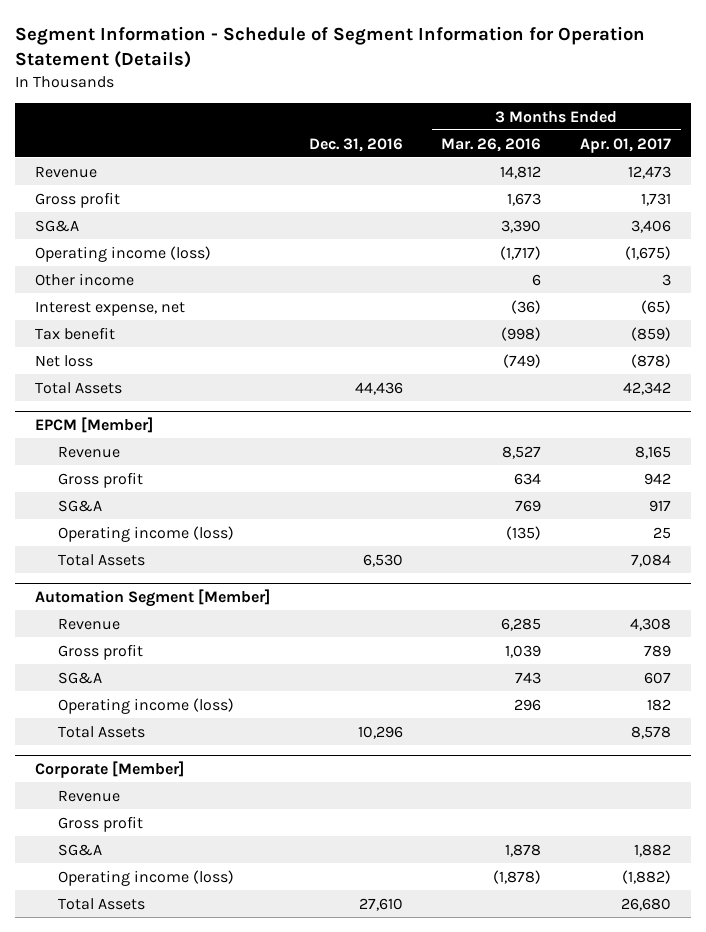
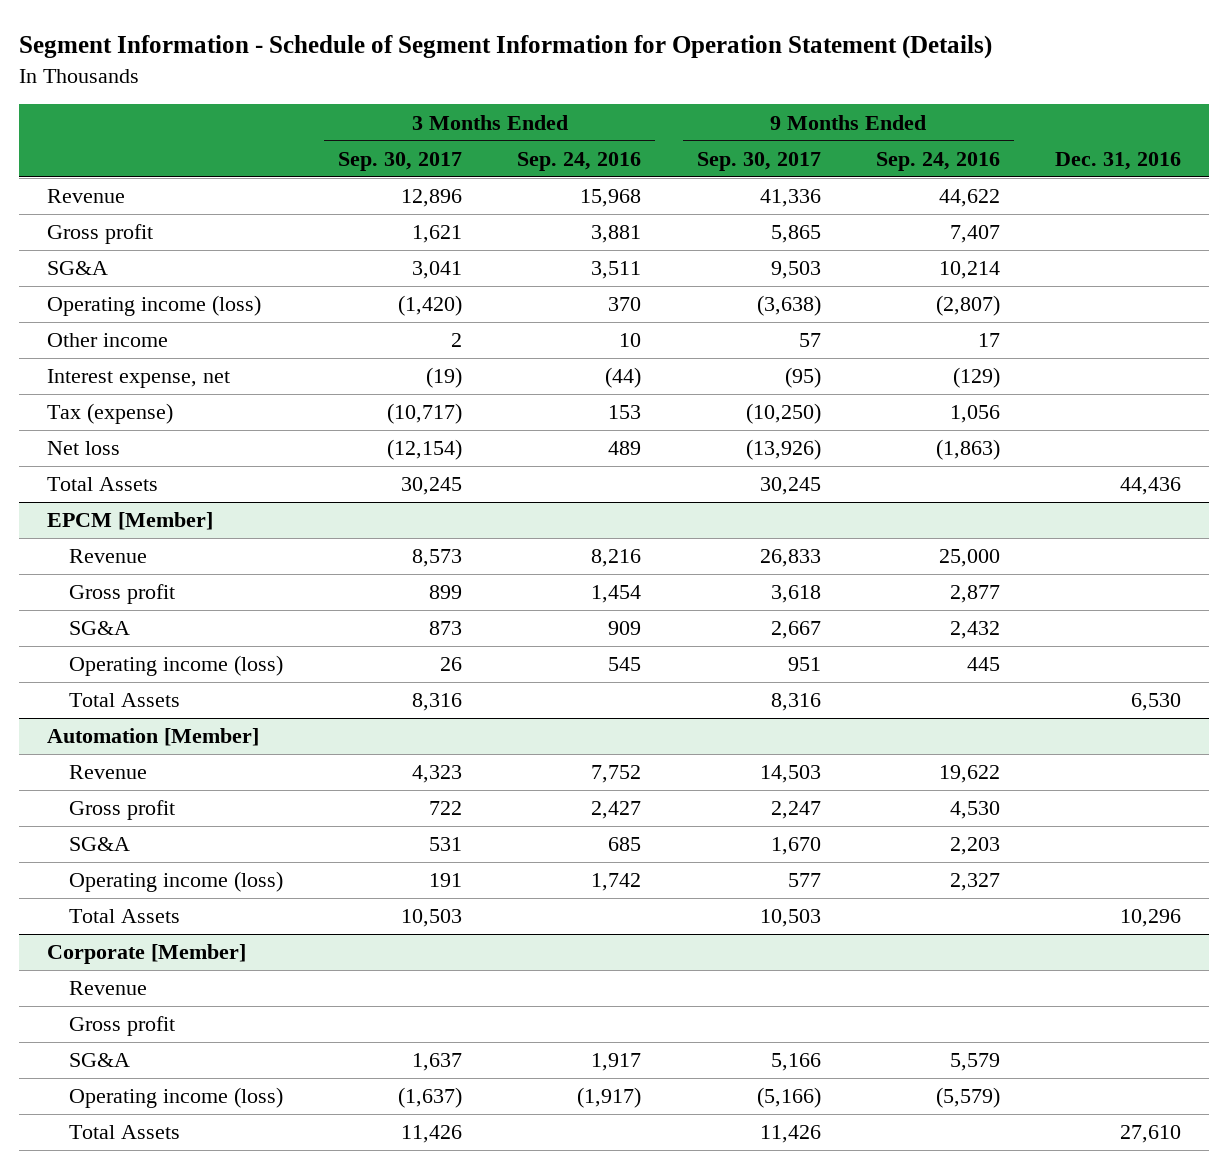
- | Dec. 31, 2016 | 3 Months Ended Mar. 26, 2016 | 3 Months Ended Apr. 01, 2017
+ | 3 Months Ended Sep. 30, 2017 | 3 Months Ended Sep. 24, 2016 | 9 Months Ended Sep. 30, 2017 | 9 Months Ended Sep. 24, 2016 | Dec. 31, 2016
- Tax benefit | | (998) | (859)
+ Tax (expense) | (10,717) | 153 | (10,250) | 1,056 |
- Automation Segment [Member]
+ Automation [Member]

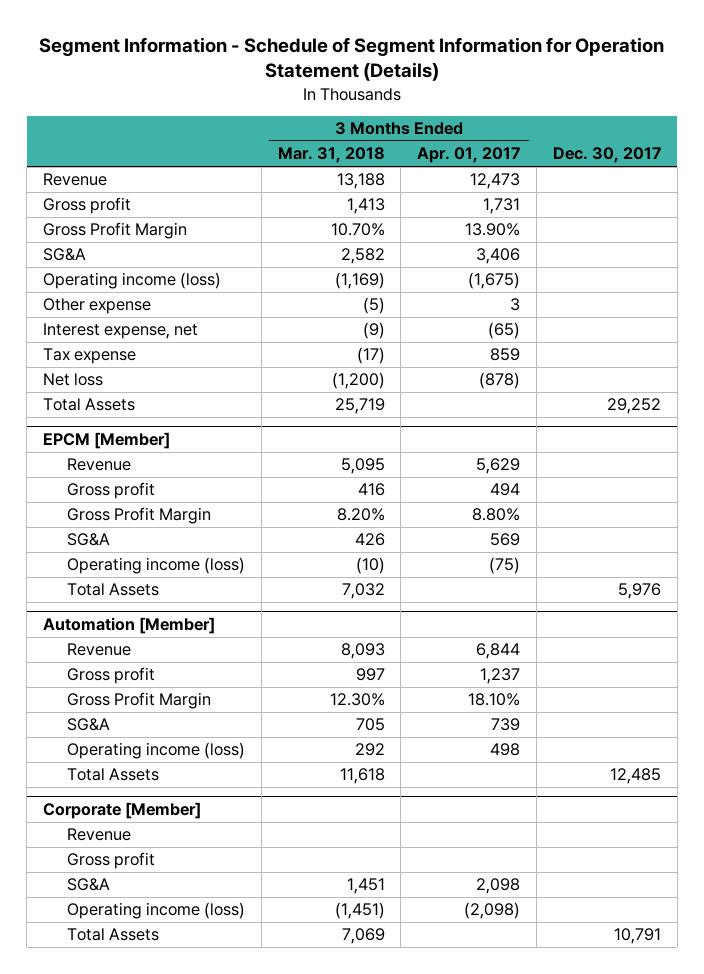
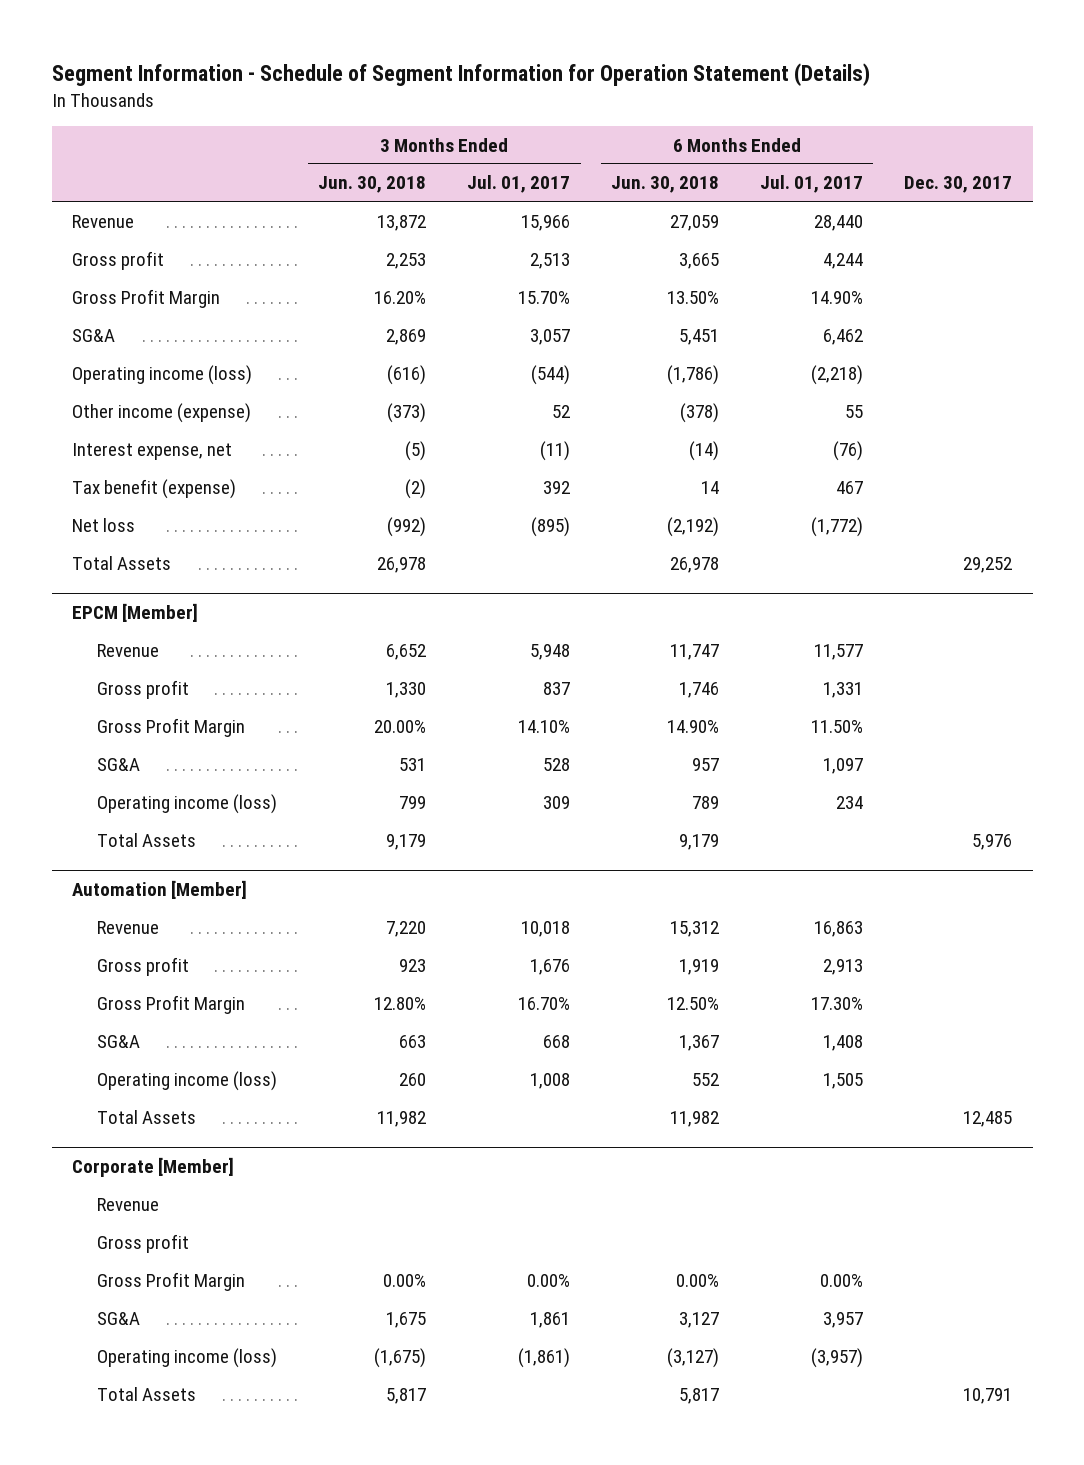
- | 3 Months Ended Mar. 31, 2018 | 3 Months Ended Apr. 01, 2017 | Dec. 30, 2017
+ | 3 Months Ended Jun. 30, 2018 | 3 Months Ended Jul. 01, 2017 | 6 Months Ended Jun. 30, 2018 | 6 Months Ended Jul. 01, 2017 | Dec. 30, 2017
- Other expense | (5) | 3 |
+ Other income (expense) | (373) | 52 | (378) | 55 |
- Tax expense | (17) | 859 |
+ Tax benefit (expense) | (2) | 392 | 14 | 467 |
@ Corporate [Member]
+ Gross Profit Margin | 0.00% | 0.00% | 0.00% | 0.00% |

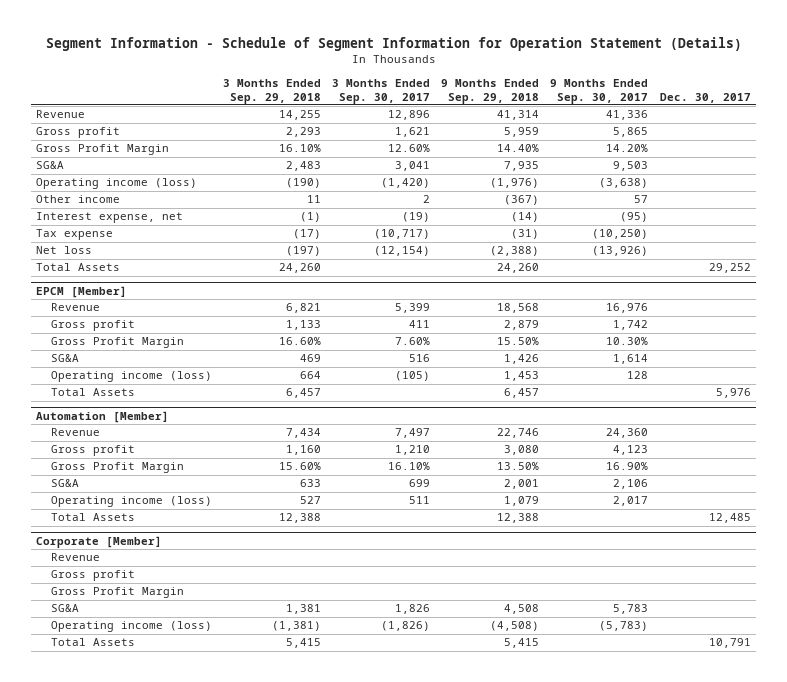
- | 3 Months Ended Jun. 30, 2018 | 3 Months Ended Jul. 01, 2017 | 6 Months Ended Jun. 30, 2018 | 6 Months Ended Jul. 01, 2017 | Dec. 30, 2017
+ | 3 Months Ended Sep. 29, 2018 | 3 Months Ended Sep. 30, 2017 | 9 Months Ended Sep. 29, 2018 | 9 Months Ended Sep. 30, 2017 | Dec. 30, 2017
- Other income (expense) | (373) | 52 | (378) | 55 |
+ Other income | 11 | 2 | (367) | 57 |
- Tax benefit (expense) | (2) | 392 | 14 | 467 |
+ Tax expense | (17) | (10,717) | (31) | (10,250) |

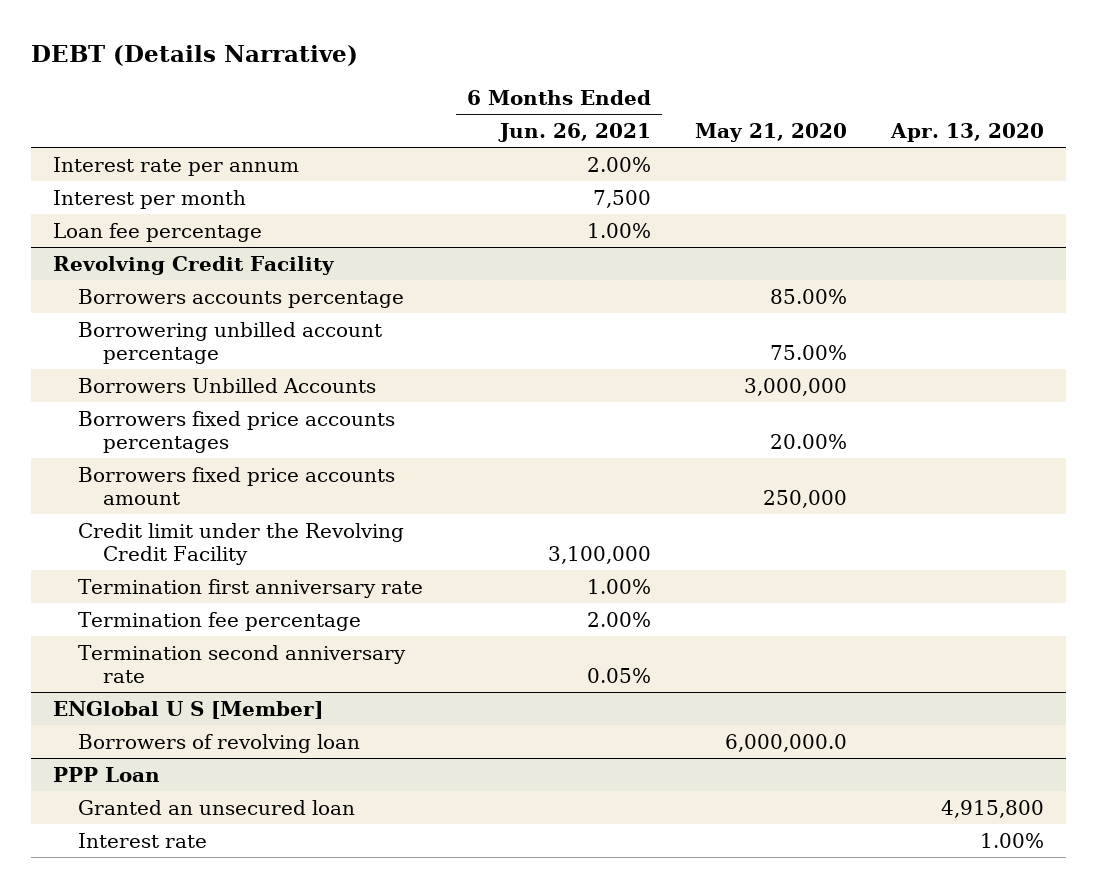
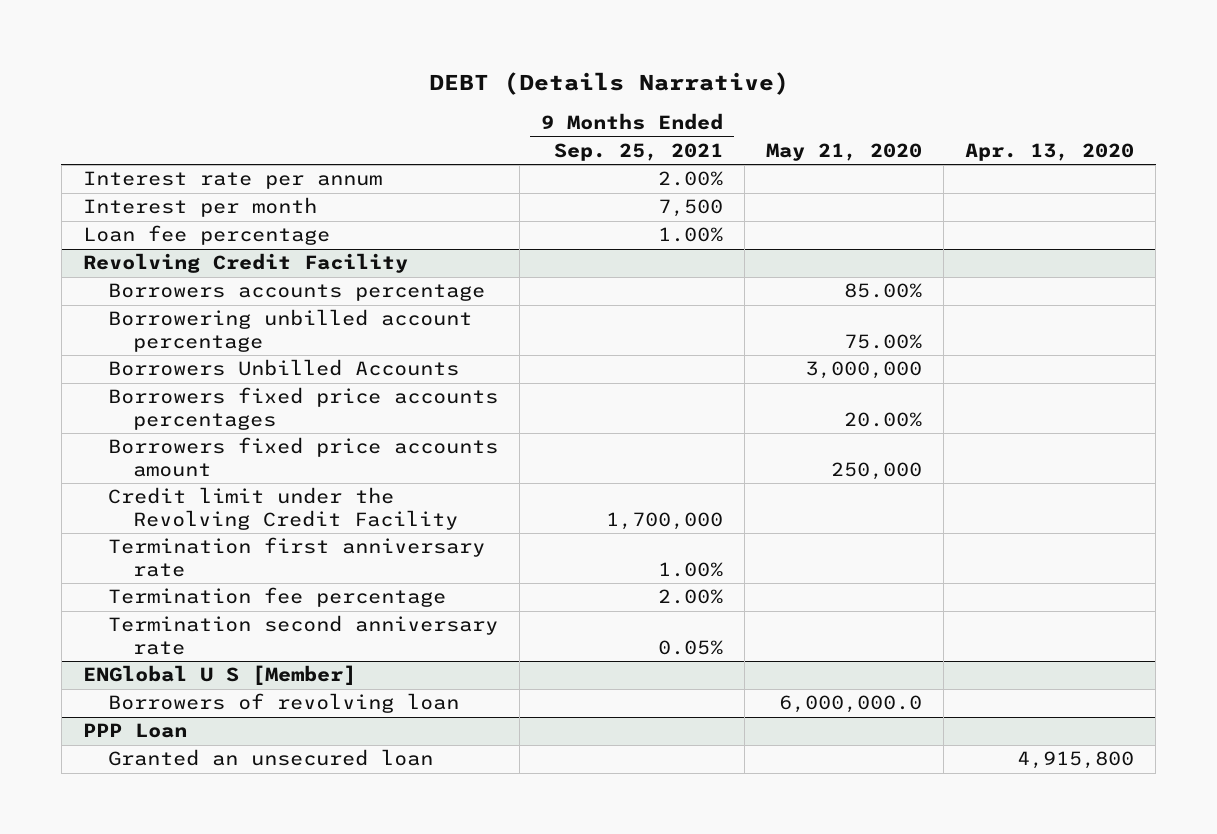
- | 6 Months Ended Jun. 26, 2021 | May 21, 2020 | Apr. 13, 2020
+ | 9 Months Ended Sep. 25, 2021 | May 21, 2020 | Apr. 13, 2020
@ PPP Loan
- Interest rate | | | 1.00%

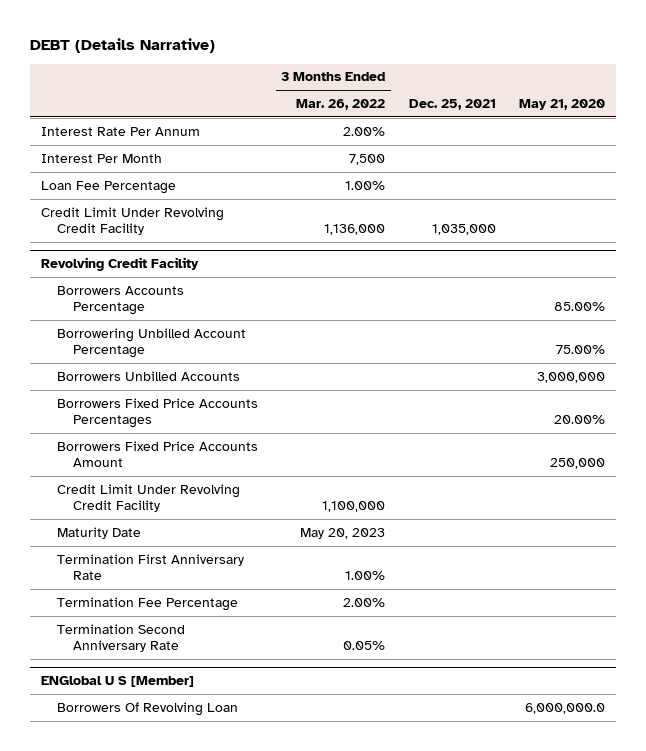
- | 9 Months Ended Sep. 25, 2021 | May 21, 2020 | Apr. 13, 2020
+ | 3 Months Ended Mar. 26, 2022 | Dec. 25, 2021 | May 21, 2020
- Interest rate per annum | 2.00% | |
- Interest per month | 7,500 | |
- Loan fee percentage | 1.00% | |
+ Interest Rate Per Annum | 2.00% | |
+ Interest Per Month | 7,500 | |
+ Loan Fee Percentage | 1.00% | |
+ Credit Limit Under Revolving Credit Facility | 1,136,000 | 1,035,000 |
@ Revolving Credit Facility
- Borrowers accounts percentage | | 85.00% |
- Borrowering unbilled account percentage | | 75.00% |
+ Borrowers Accounts Percentage | | | 85.00%
+ Borrowering Unbilled Account Percentage | | | 75.00%
- Borrowers fixed price accounts percentages | | 20.00% |
- Borrowers fixed price accounts amount | | 250,000 |
- Credit limit under the Revolving Credit Facility | 1,700,000 | |
- Termination first anniversary rate | 1.00% | |
- Termination fee percentage | 2.00% | |
- Termination second anniversary rate | 0.05% | |
+ Borrowers Fixed Price Accounts Percentages | | | 20.00%
+ Borrowers Fixed Price Accounts Amount | | | 250,000
+ Credit Limit Under Revolving Credit Facility | 1,100,000 | |
+ Maturity Date | May 20, 2023 | |
+ Termination First Anniversary Rate | 1.00% | |
+ Termination Fee Percentage | 2.00% | |
+ Termination Second Anniversary Rate | 0.05% | |
@ ENGlobal U S [Member]
- Borrowers of revolving loan | | 6,000,000.0 |
- PPP Loan
- Granted an unsecured loan | | | 4,915,800
@ ENGlobal U S [Member]
+ Borrowers Of Revolving Loan | | | 6,000,000.0

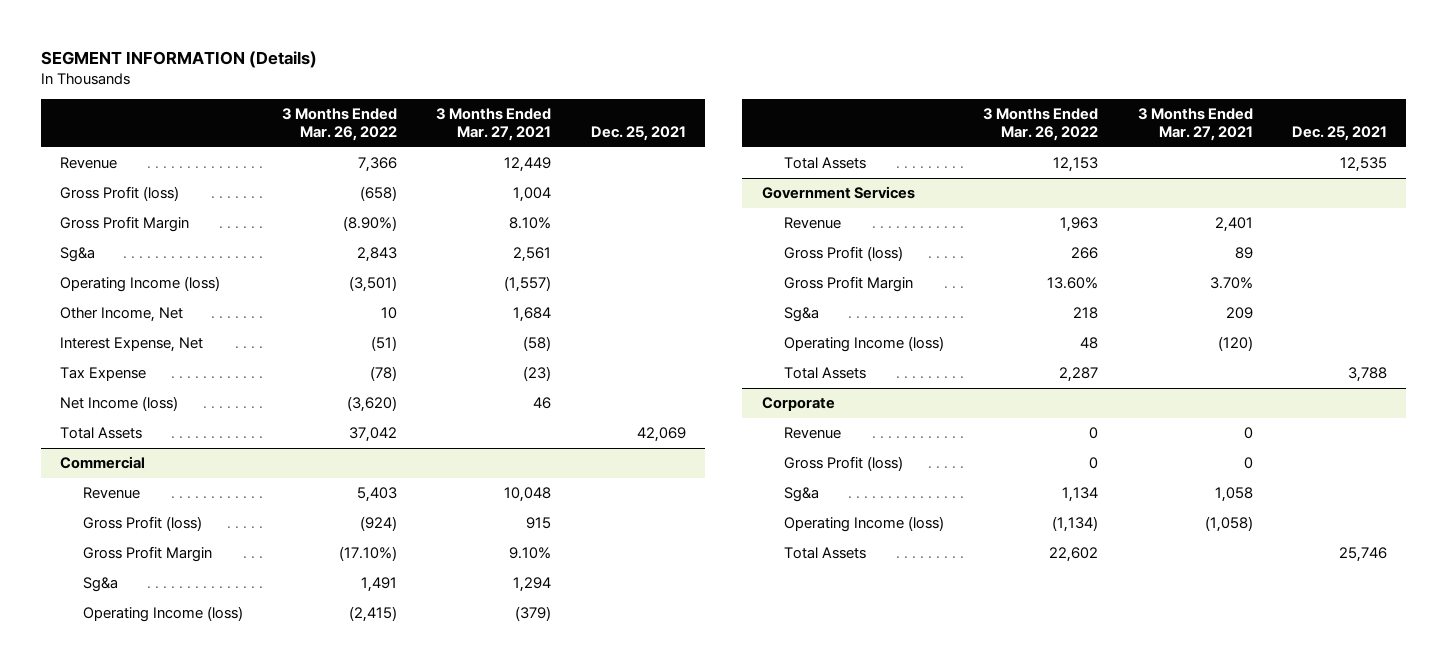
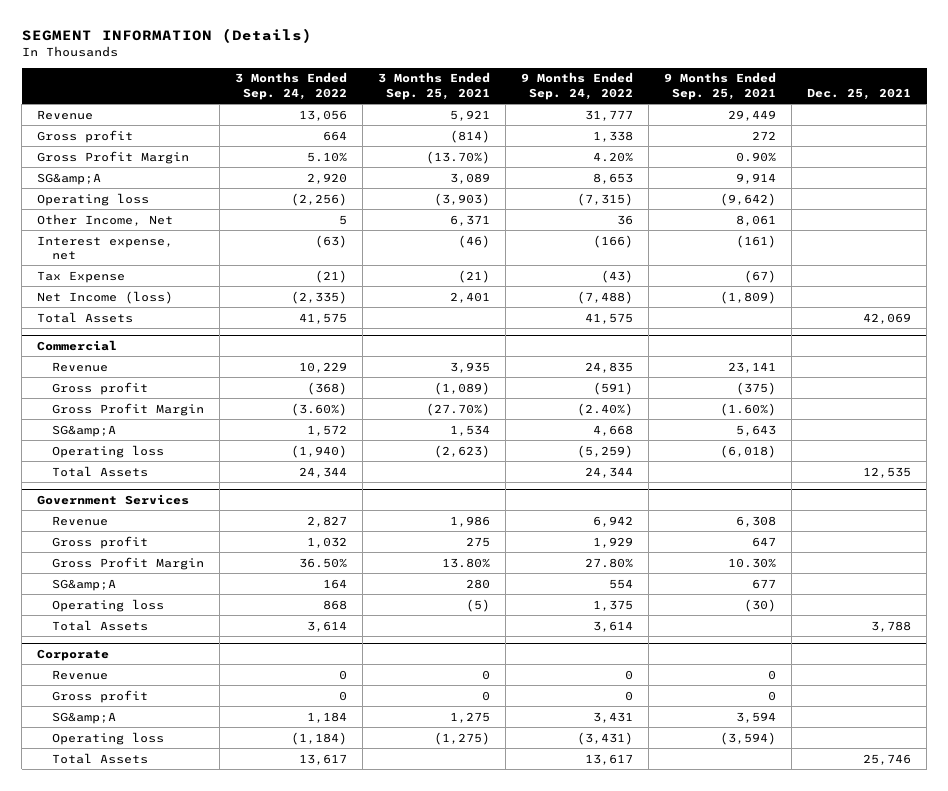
- | 3 Months Ended Mar. 26, 2022 | 3 Months Ended Mar. 27, 2021 | Dec. 25, 2021
+ | 3 Months Ended Sep. 24, 2022 | 3 Months Ended Sep. 25, 2021 | 9 Months Ended Sep. 24, 2022 | 9 Months Ended Sep. 25, 2021 | Dec. 25, 2021
- Gross Profit (loss) | (658) | 1,004 |
+ Gross profit | 664 | (814) | 1,338 | 272 |
- Sg&a | 2,843 | 2,561 |
- Operating Income (loss) | (3,501) | (1,557) |
+ SG&amp;A | 2,920 | 3,089 | 8,653 | 9,914 |
+ Operating loss | (2,256) | (3,903) | (7,315) | (9,642) |
- Interest Expense, Net | (51) | (58) |
+ Interest expense, net | (63) | (46) | (166) | (161) |
@ Commercial
- Gross Profit (loss) | (924) | 915 |
+ Gross profit | (368) | (1,089) | (591) | (375) |
- Sg&a | 1,491 | 1,294 |
- Operating Income (loss) | (2,415) | (379) |
+ SG&amp;A | 1,572 | 1,534 | 4,668 | 5,643 |
+ Operating loss | (1,940) | (2,623) | (5,259) | (6,018) |
@ Government Services
- Gross Profit (loss) | 266 | 89 |
+ Gross profit | 1,032 | 275 | 1,929 | 647 |
- Sg&a | 218 | 209 |
- Operating Income (loss) | 48 | (120) |
+ SG&amp;A | 164 | 280 | 554 | 677 |
+ Operating loss | 868 | (5) | 1,375 | (30) |
@ Corporate
- Gross Profit (loss) | 0 | 0 |
- Sg&a | 1,134 | 1,058 |
- Operating Income (loss) | (1,134) | (1,058) |
+ Gross profit | 0 | 0 | 0 | 0 |
+ SG&amp;A | 1,184 | 1,275 | 3,431 | 3,594 |
+ Operating loss | (1,184) | (1,275) | (3,431) | (3,594) |

